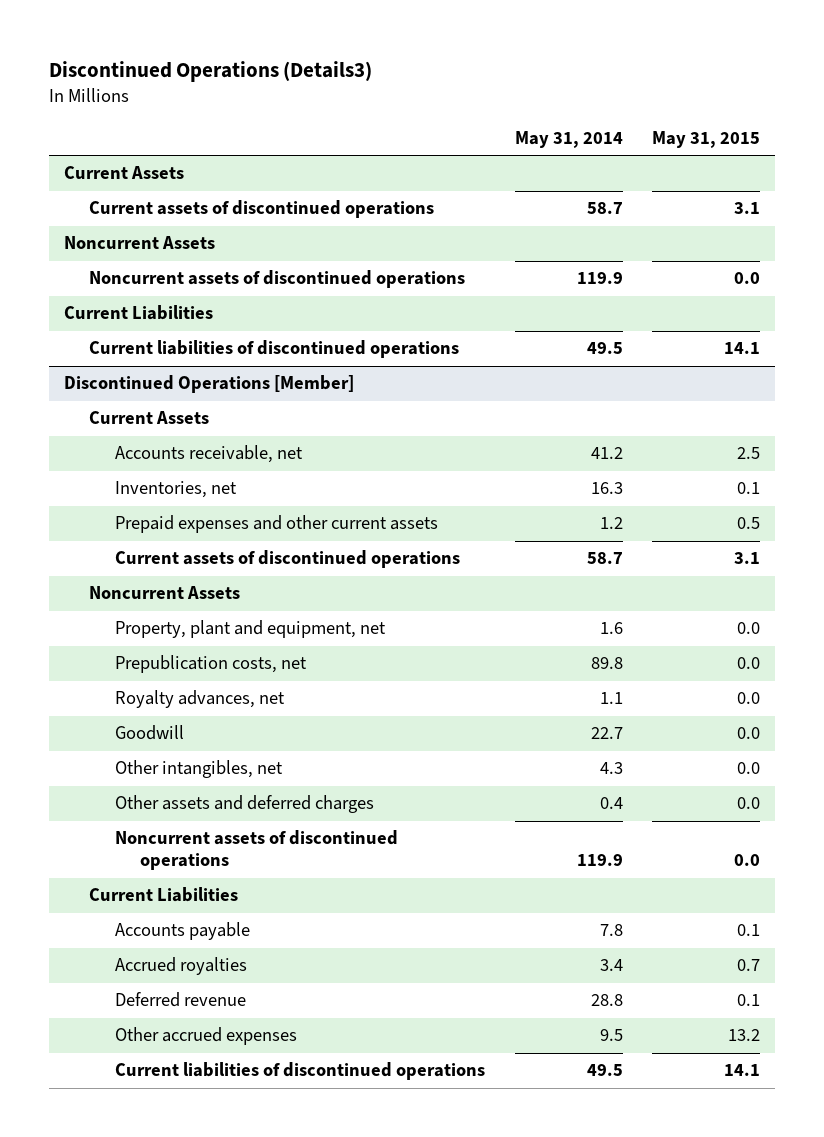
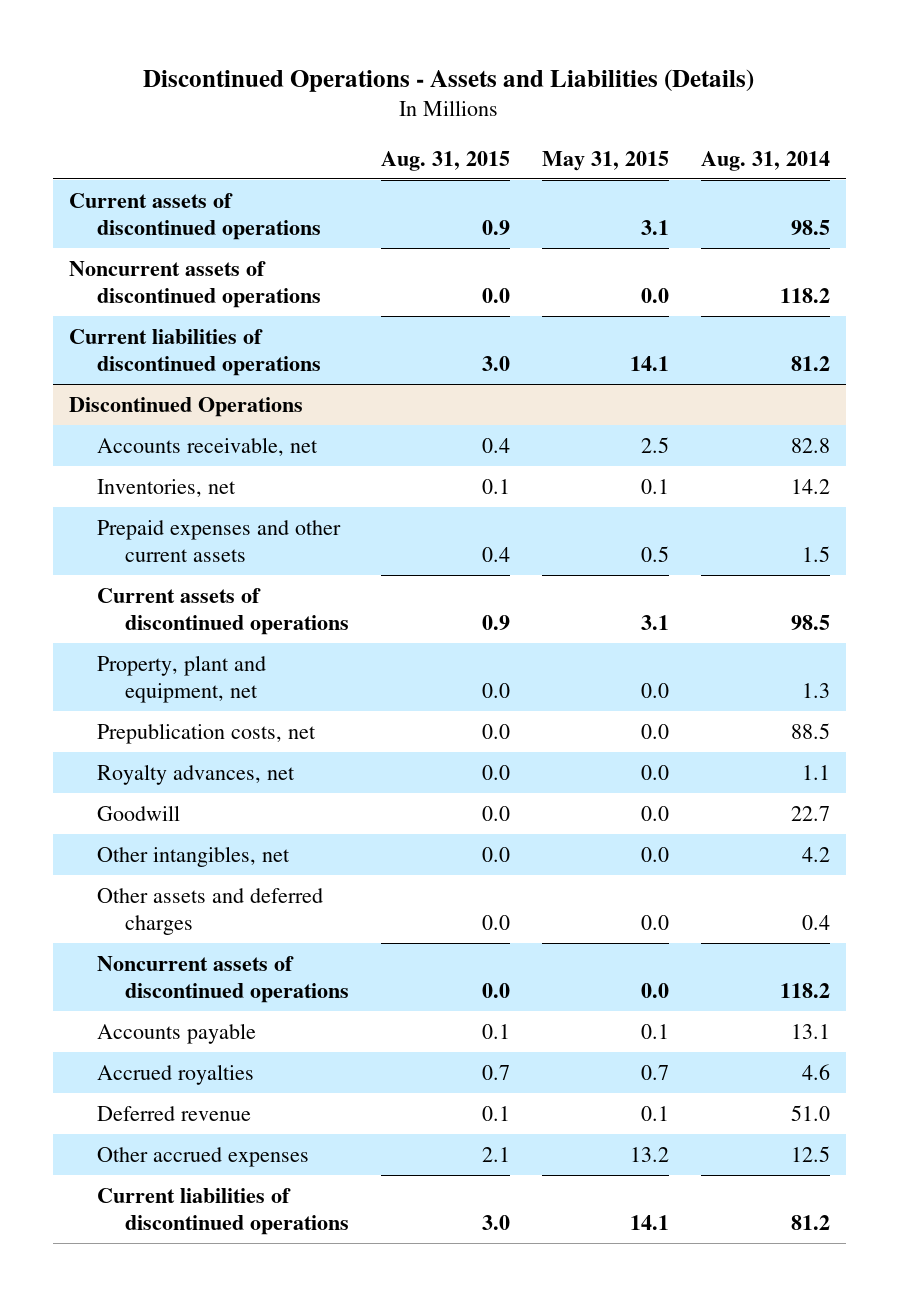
- Discontinued Operations (Details3)
+ Discontinued Operations - Assets and Liabilities (Details)
- | May 31, 2014 | May 31, 2015
+ | Aug. 31, 2015 | May 31, 2015 | Aug. 31, 2014
- Current Assets
- Noncurrent Assets
- Current Liabilities
- Discontinued Operations [Member]
- Current Assets
+ Discontinued Operations
- Noncurrent Assets
- Current Liabilities

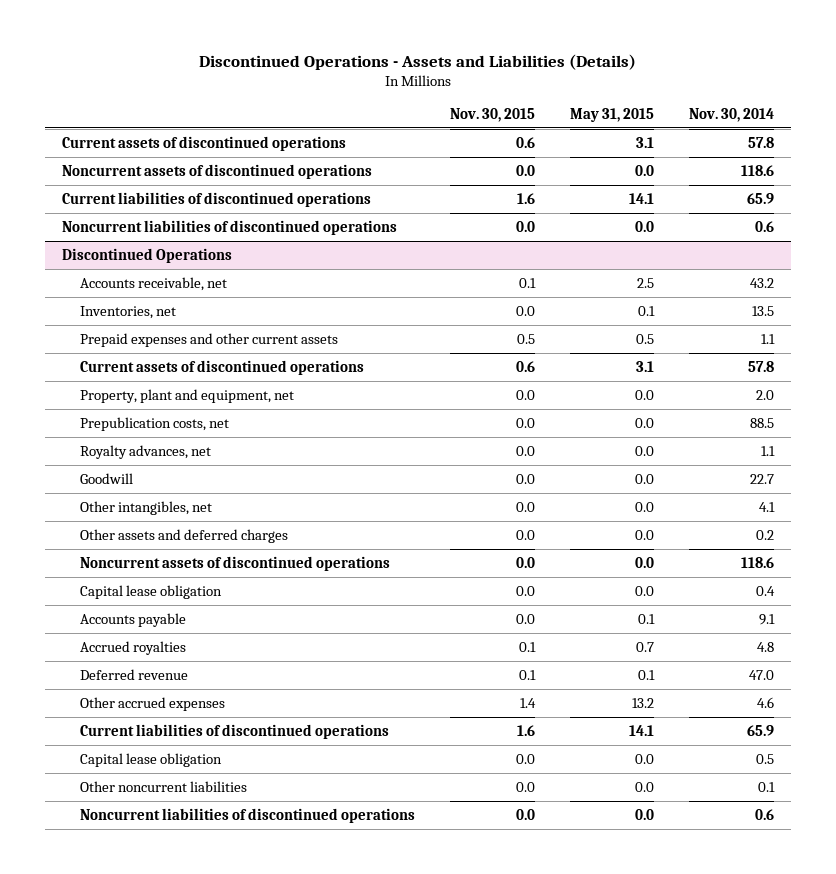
- | Aug. 31, 2015 | May 31, 2015 | Aug. 31, 2014
+ | Nov. 30, 2015 | May 31, 2015 | Nov. 30, 2014
+ Noncurrent liabilities of discontinued operations | 0.0 | 0.0 | 0.6
@ Discontinued Operations
+ Capital lease obligation | 0.0 | 0.0 | 0.4
+ Capital lease obligation | 0.0 | 0.0 | 0.5
+ Other noncurrent liabilities | 0.0 | 0.0 | 0.1
+ Noncurrent liabilities of discontinued operations | 0.0 | 0.0 | 0.6

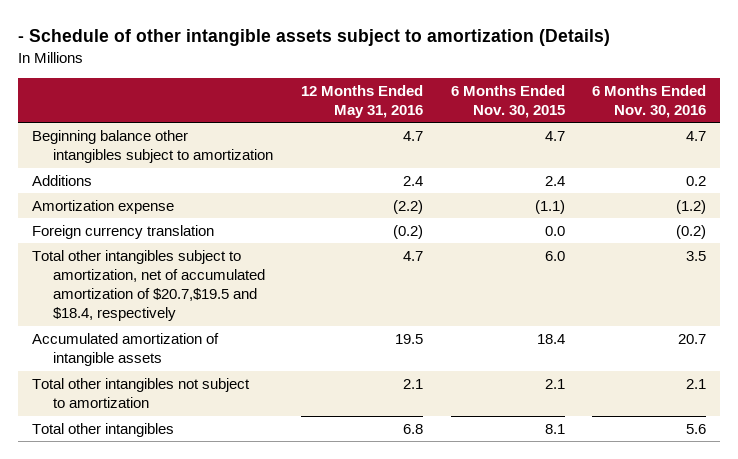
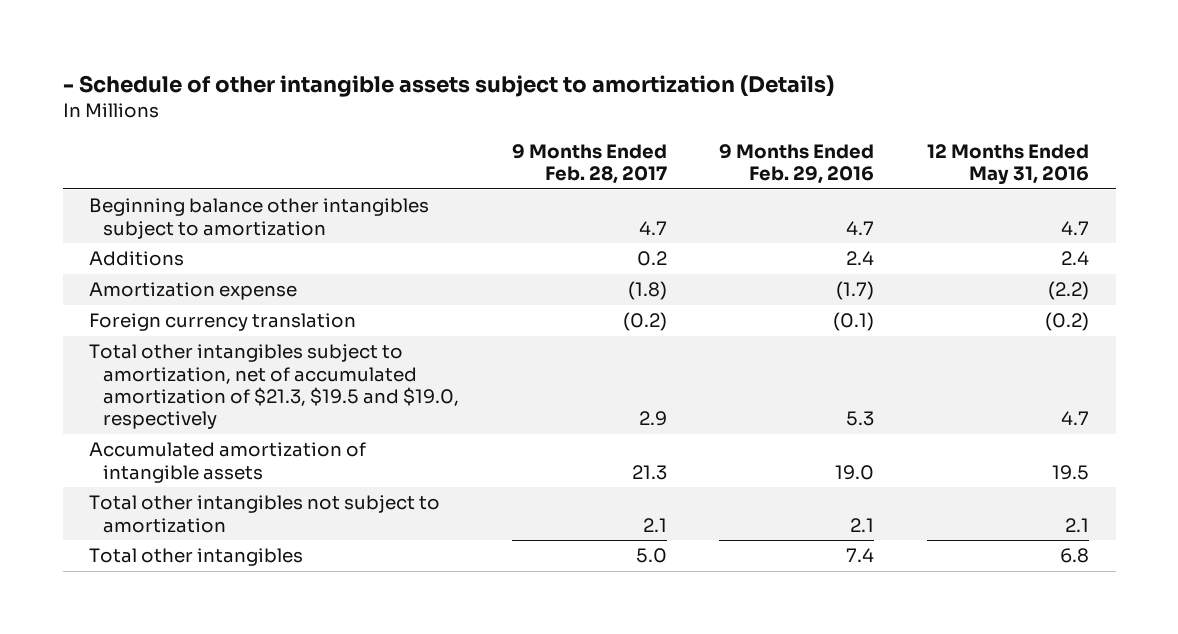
- | 12 Months Ended May 31, 2016 | 6 Months Ended Nov. 30, 2015 | 6 Months Ended Nov. 30, 2016
+ | 9 Months Ended Feb. 28, 2017 | 9 Months Ended Feb. 29, 2016 | 12 Months Ended May 31, 2016
- Total other intangibles subject to amortization, net of accumulated amortization of $20.7,$19.5 and $18.4, respectively | 4.7 | 6.0 | 3.5
+ Total other intangibles subject to amortization, net of accumulated amortization of $21.3, $19.5 and $19.0, respectively | 2.9 | 5.3 | 4.7

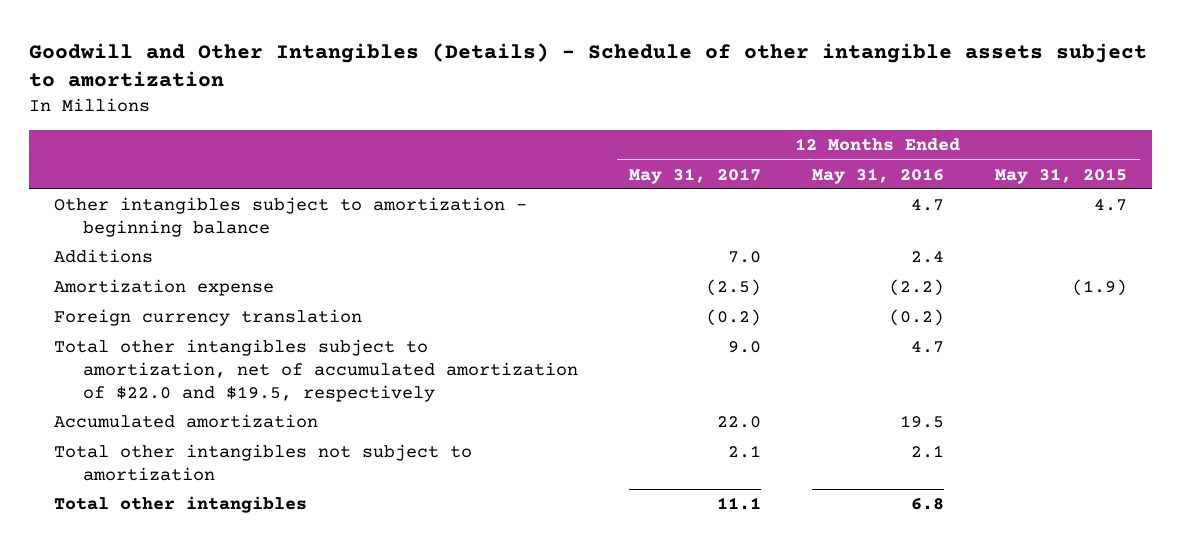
- - Schedule of other intangible assets subject to amortization (Details)
+ Goodwill and Other Intangibles (Details) - Schedule of other intangible assets subject to amortization
- | 9 Months Ended Feb. 28, 2017 | 9 Months Ended Feb. 29, 2016 | 12 Months Ended May 31, 2016
+ | 12 Months Ended May 31, 2017 | 12 Months Ended May 31, 2016 | 12 Months Ended May 31, 2015
- Beginning balance other intangibles subject to amortization | 4.7 | 4.7 | 4.7
+ Other intangibles subject to amortization - beginning balance | | 4.7 | 4.7
- Total other intangibles subject to amortization, net of accumulated amortization of $21.3, $19.5 and $19.0, respectively | 2.9 | 5.3 | 4.7
- Accumulated amortization of intangible assets | 21.3 | 19.0 | 19.5
+ Total other intangibles subject to amortization, net of accumulated amortization of $22.0 and $19.5, respectively | 9.0 | 4.7 |
+ Accumulated amortization | 22.0 | 19.5 |

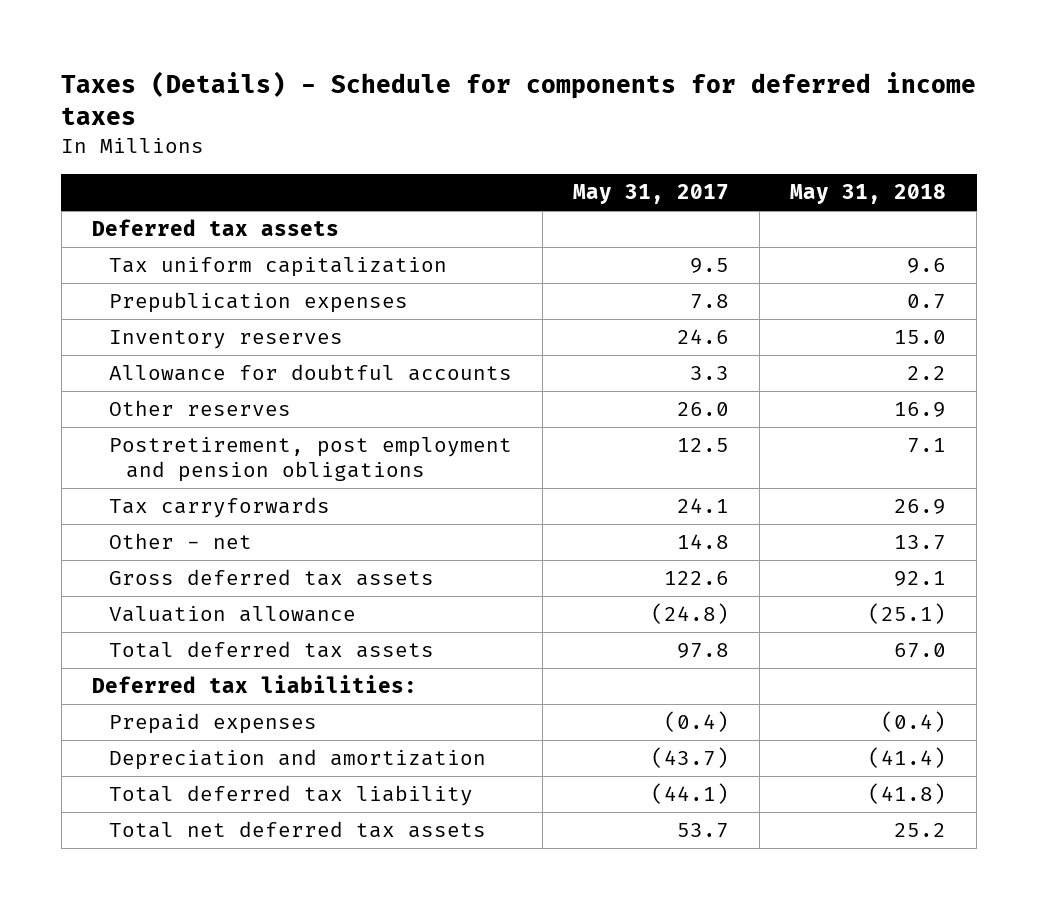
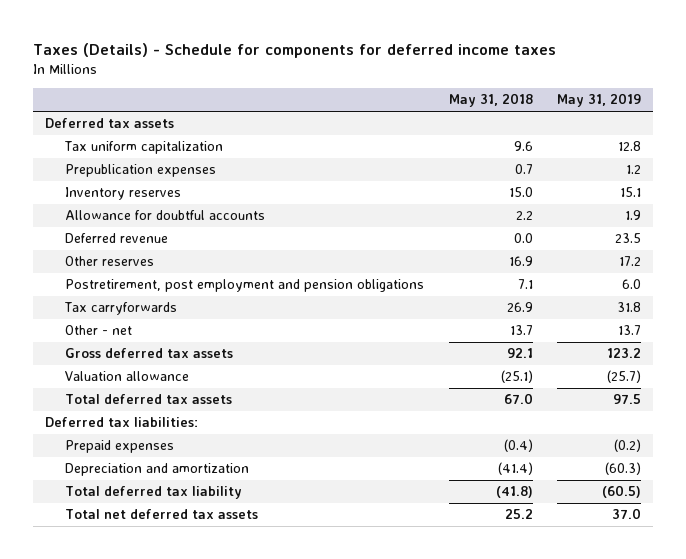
- | May 31, 2017 | May 31, 2018
+ | May 31, 2018 | May 31, 2019
+ Deferred revenue | 0.0 | 23.5

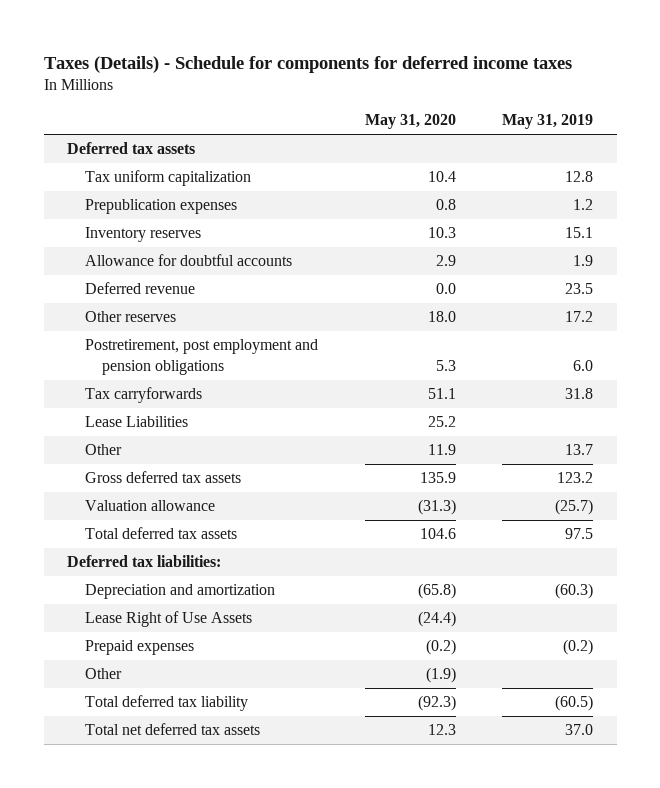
- | May 31, 2018 | May 31, 2019
+ | May 31, 2020 | May 31, 2019
- Other - net | 13.7 | 13.7
+ Lease Liabilities | 25.2 |
+ Other | 11.9 | 13.7
+ Lease Right of Use Assets | (24.4) |
moved down: Prepaid expenses | (0.2) | (0.2)
+ Other | (1.9) |

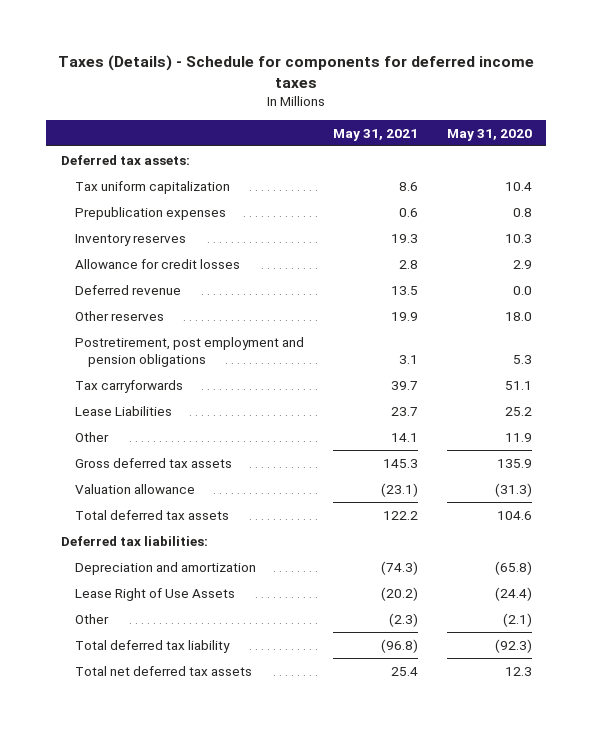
- | May 31, 2020 | May 31, 2019
+ | May 31, 2021 | May 31, 2020
- Deferred tax assets
+ Deferred tax assets:
- Allowance for doubtful accounts | 2.9 | 1.9
+ Allowance for credit losses | 2.8 | 2.9
- Prepaid expenses | (0.2) | (0.2)
- Other | (1.9) |
+ Other | (2.3) | (2.1)

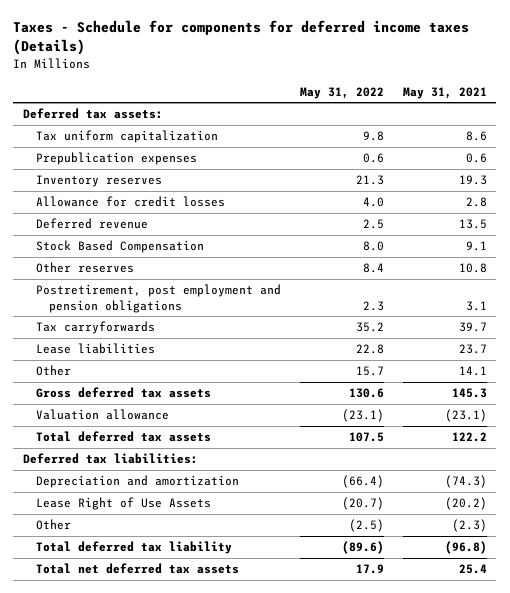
- Taxes (Details) - Schedule for components for deferred income taxes
+ Taxes - Schedule for components for deferred income taxes (Details)
- | May 31, 2021 | May 31, 2020
+ | May 31, 2022 | May 31, 2021
- Other reserves | 19.9 | 18.0
+ Stock Based Compensation | 8.0 | 9.1
+ Other reserves | 8.4 | 10.8
- Lease Liabilities | 23.7 | 25.2
+ Lease liabilities | 22.8 | 23.7

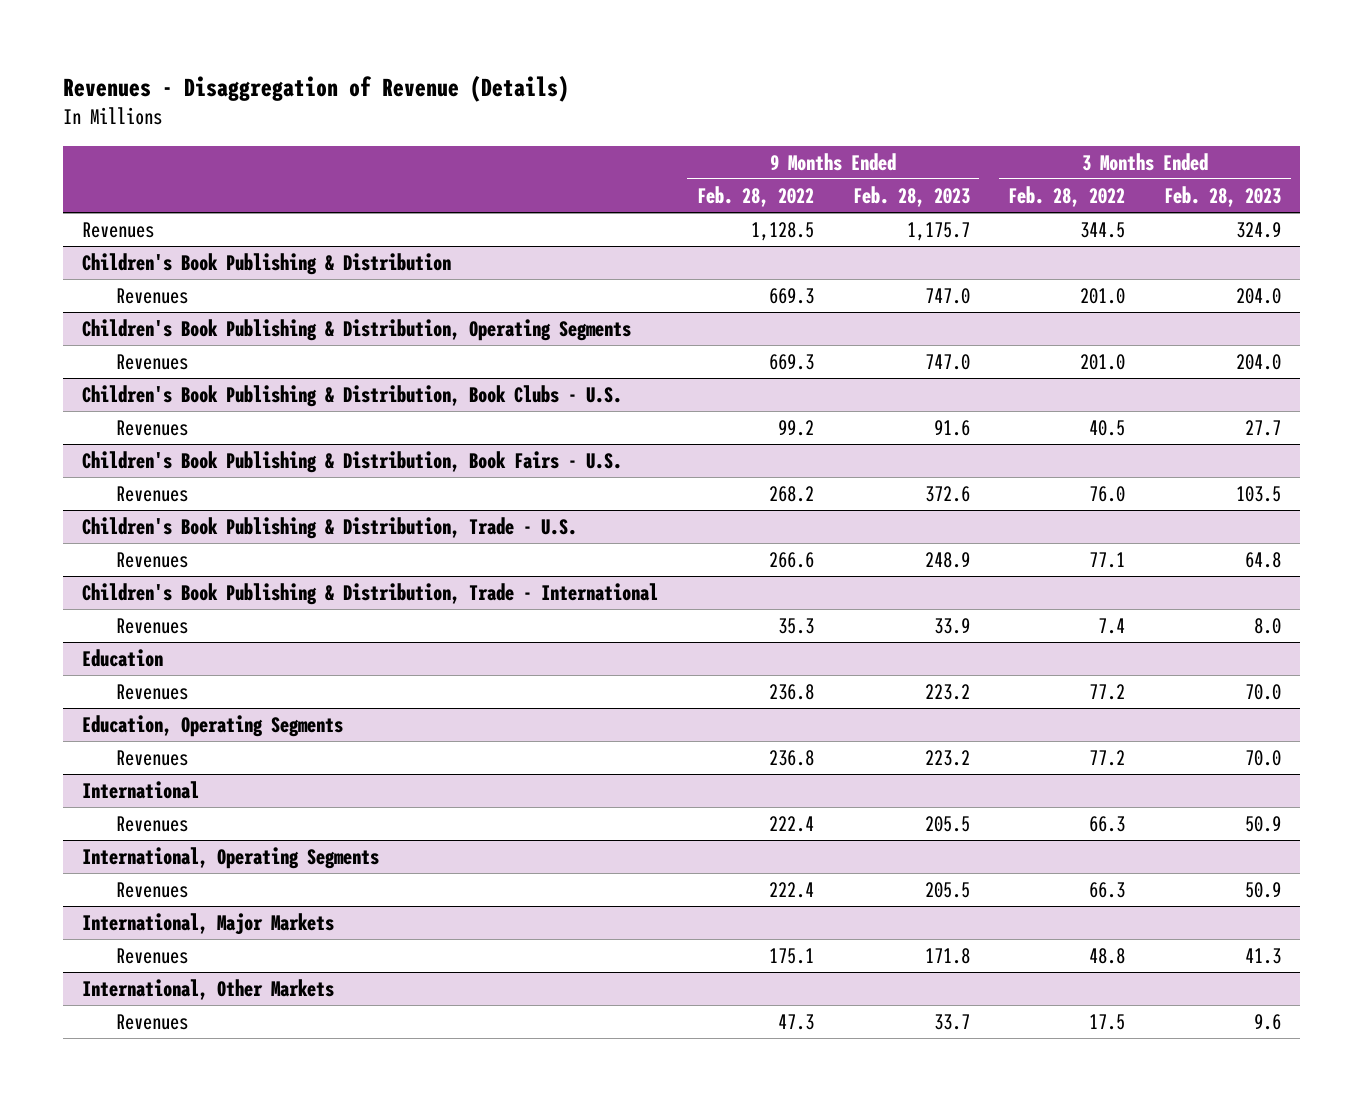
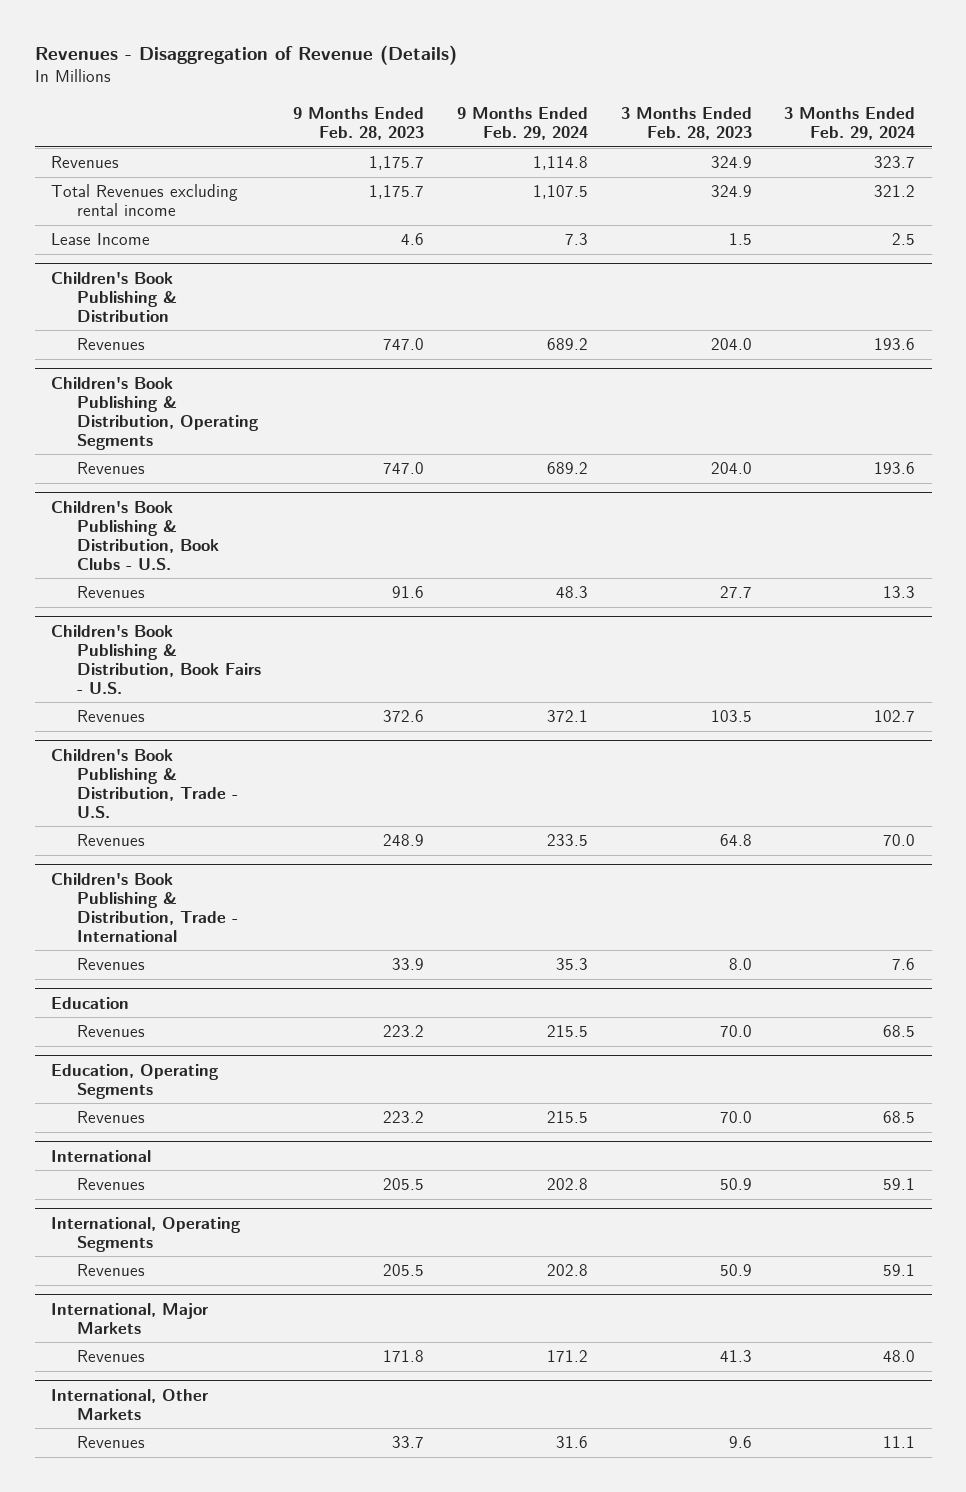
- | 9 Months Ended Feb. 28, 2022 | 9 Months Ended Feb. 28, 2023 | 3 Months Ended Feb. 28, 2022 | 3 Months Ended Feb. 28, 2023
+ | 9 Months Ended Feb. 28, 2023 | 9 Months Ended Feb. 29, 2024 | 3 Months Ended Feb. 28, 2023 | 3 Months Ended Feb. 29, 2024
+ Total Revenues excluding rental income | 1,175.7 | 1,107.5 | 324.9 | 321.2
+ Lease Income | 4.6 | 7.3 | 1.5 | 2.5

